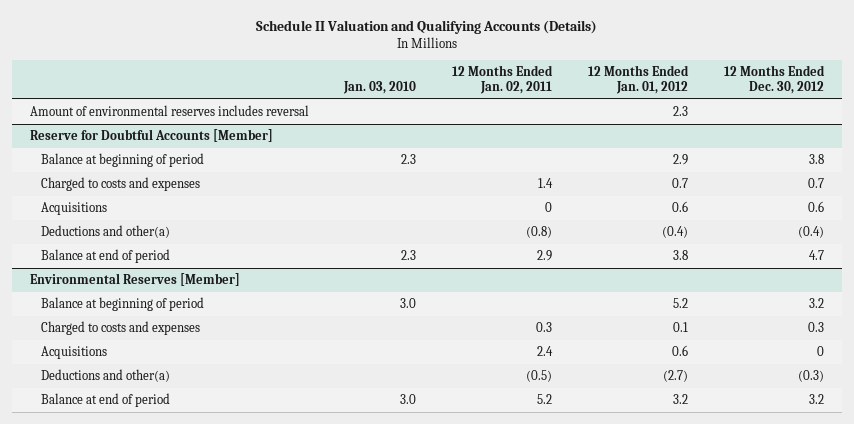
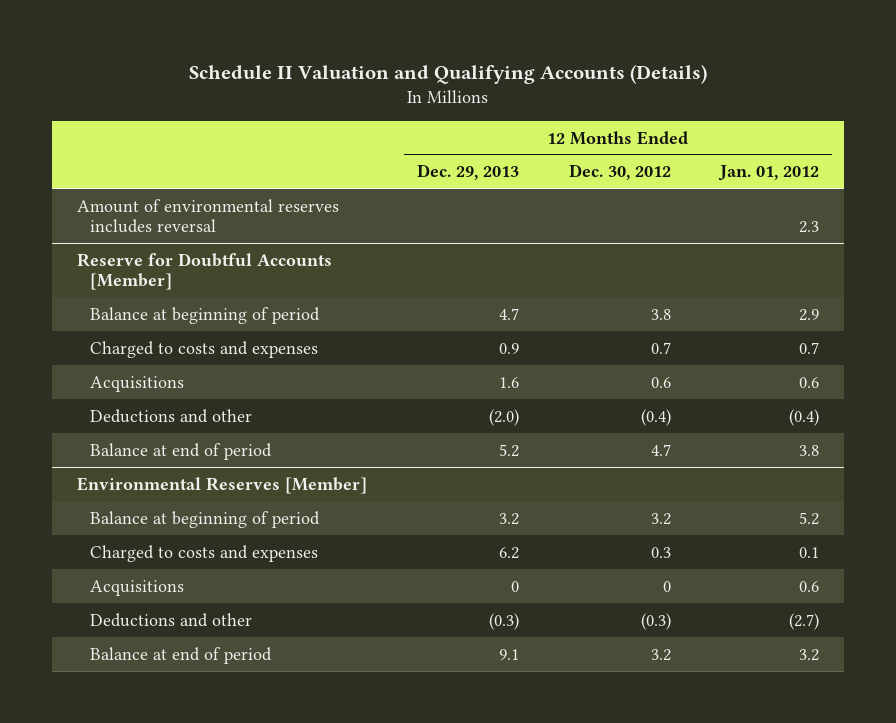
- | Jan. 03, 2010 | 12 Months Ended Jan. 02, 2011 | 12 Months Ended Jan. 01, 2012 | 12 Months Ended Dec. 30, 2012
+ | 12 Months Ended Dec. 29, 2013 | 12 Months Ended Dec. 30, 2012 | 12 Months Ended Jan. 01, 2012
@ Reserve for Doubtful Accounts [Member]
- Deductions and other(a) | | (0.8) | (0.4) | (0.4)
+ Deductions and other | (2.0) | (0.4) | (0.4)
@ Environmental Reserves [Member]
- Deductions and other(a) | | (0.5) | (2.7) | (0.3)
+ Deductions and other | (0.3) | (0.3) | (2.7)

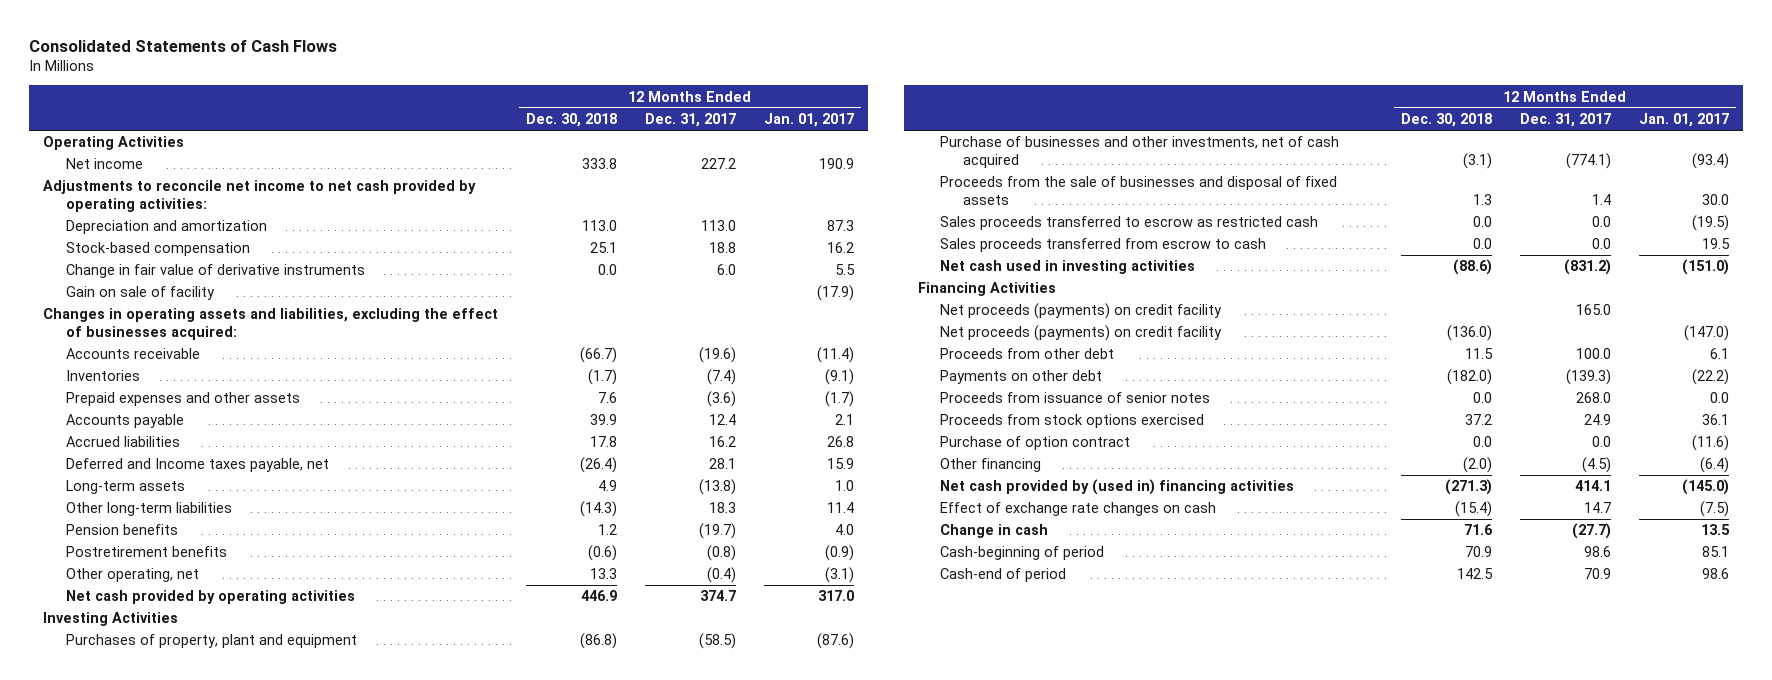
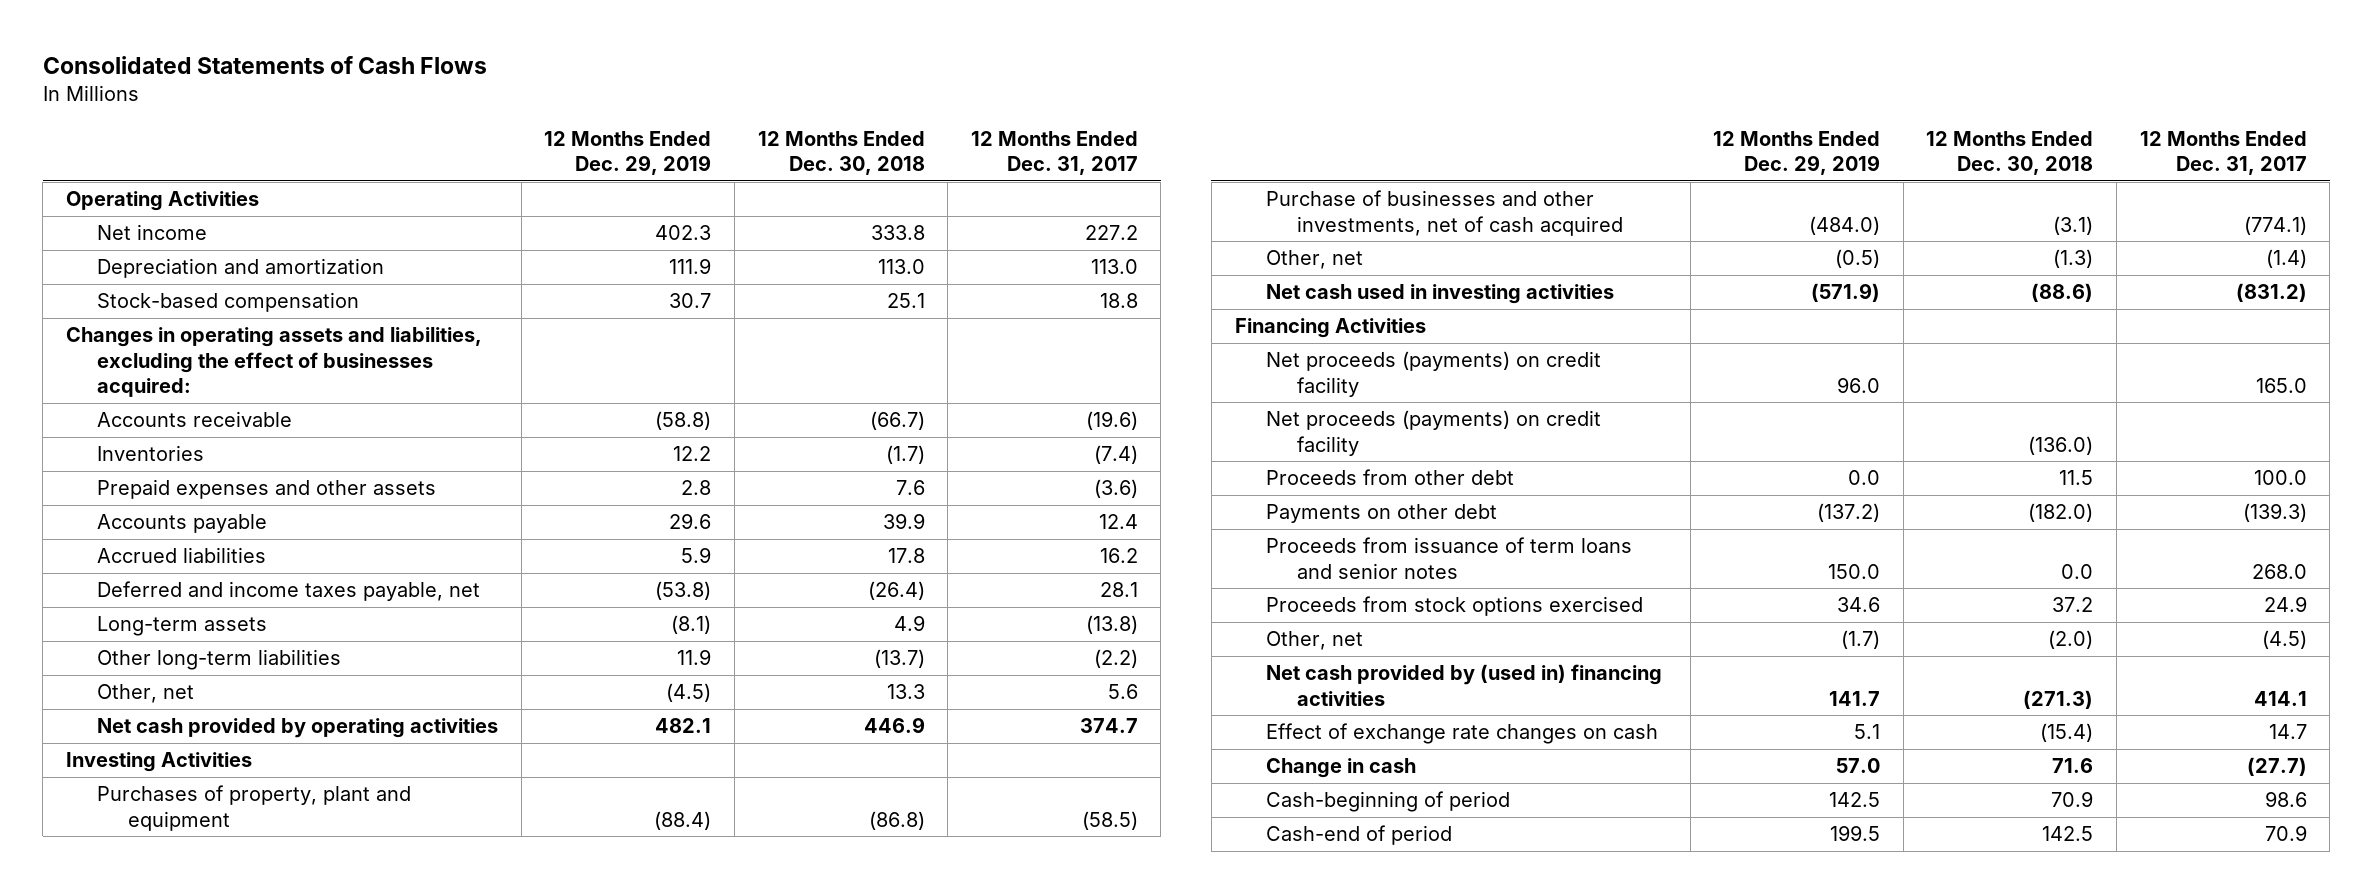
- | 12 Months Ended Dec. 30, 2018 | 12 Months Ended Dec. 31, 2017 | 12 Months Ended Jan. 01, 2017
+ | 12 Months Ended Dec. 29, 2019 | 12 Months Ended Dec. 30, 2018 | 12 Months Ended Dec. 31, 2017
- Adjustments to reconcile net income to net cash provided by operating activities:
- Change in fair value of derivative instruments | 0.0 | 6.0 | 5.5
- Gain on sale of facility | | | (17.9)
- Deferred and Income taxes payable, net | (26.4) | 28.1 | 15.9
+ Deferred and income taxes payable, net | (53.8) | (26.4) | 28.1
- Other long-term liabilities | (14.3) | 18.3 | 11.4
- Pension benefits | 1.2 | (19.7) | 4.0
- Postretirement benefits | (0.6) | (0.8) | (0.9)
- Other operating, net | 13.3 | (0.4) | (3.1)
+ Other long-term liabilities | 11.9 | (13.7) | (2.2)
+ Other, net | (4.5) | 13.3 | 5.6
- Proceeds from the sale of businesses and disposal of fixed assets | 1.3 | 1.4 | 30.0
- Sales proceeds transferred to escrow as restricted cash | 0.0 | 0.0 | (19.5)
- Sales proceeds transferred from escrow to cash | 0.0 | 0.0 | 19.5
+ Other, net | (0.5) | (1.3) | (1.4)
- Proceeds from issuance of senior notes | 0.0 | 268.0 | 0.0
+ Proceeds from issuance of term loans and senior notes | 150.0 | 0.0 | 268.0
- Purchase of option contract | 0.0 | 0.0 | (11.6)
- Other financing | (2.0) | (4.5) | (6.4)
+ Other, net | (1.7) | (2.0) | (4.5)

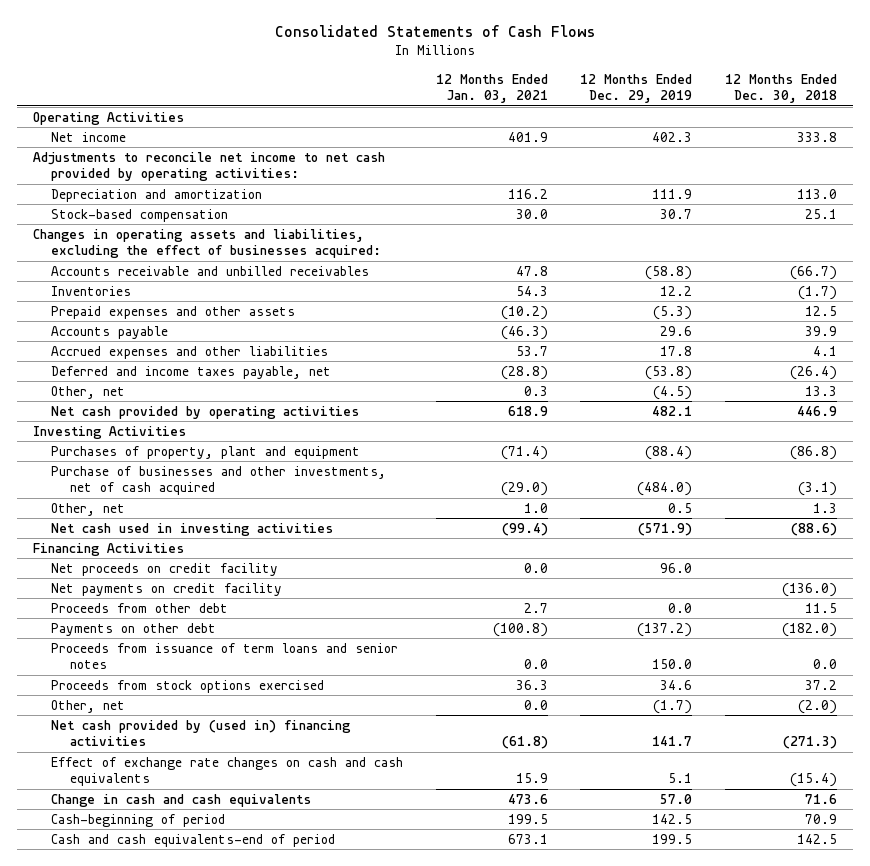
- | 12 Months Ended Dec. 29, 2019 | 12 Months Ended Dec. 30, 2018 | 12 Months Ended Dec. 31, 2017
+ | 12 Months Ended Jan. 03, 2021 | 12 Months Ended Dec. 29, 2019 | 12 Months Ended Dec. 30, 2018
+ Adjustments to reconcile net income to net cash provided by operating activities:
- Accounts receivable | (58.8) | (66.7) | (19.6)
+ Accounts receivable and unbilled receivables | 47.8 | (58.8) | (66.7)
- Prepaid expenses and other assets | 2.8 | 7.6 | (3.6)
+ Prepaid expenses and other assets | (10.2) | (5.3) | 12.5
- Accrued liabilities | 5.9 | 17.8 | 16.2
+ Accrued expenses and other liabilities | 53.7 | 17.8 | 4.1
- Long-term assets | (8.1) | 4.9 | (13.8)
- Other long-term liabilities | 11.9 | (13.7) | (2.2)
- Other, net | (0.5) | (1.3) | (1.4)
+ Other, net | 1.0 | 0.5 | 1.3
- Net proceeds (payments) on credit facility | 96.0 | | 165.0
- Net proceeds (payments) on credit facility | | (136.0) |
+ Net proceeds on credit facility | 0.0 | 96.0 |
+ Net payments on credit facility | | | (136.0)
- Effect of exchange rate changes on cash | 5.1 | (15.4) | 14.7
- Change in cash | 57.0 | 71.6 | (27.7)
+ Effect of exchange rate changes on cash and cash equivalents | 15.9 | 5.1 | (15.4)
+ Change in cash and cash equivalents | 473.6 | 57.0 | 71.6
- Cash-end of period | 199.5 | 142.5 | 70.9
+ Cash and cash equivalents-end of period | 673.1 | 199.5 | 142.5

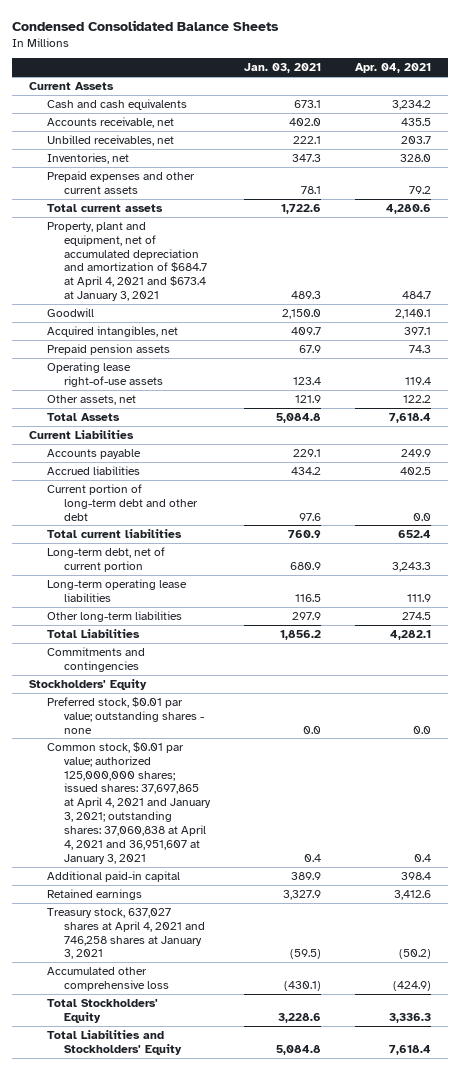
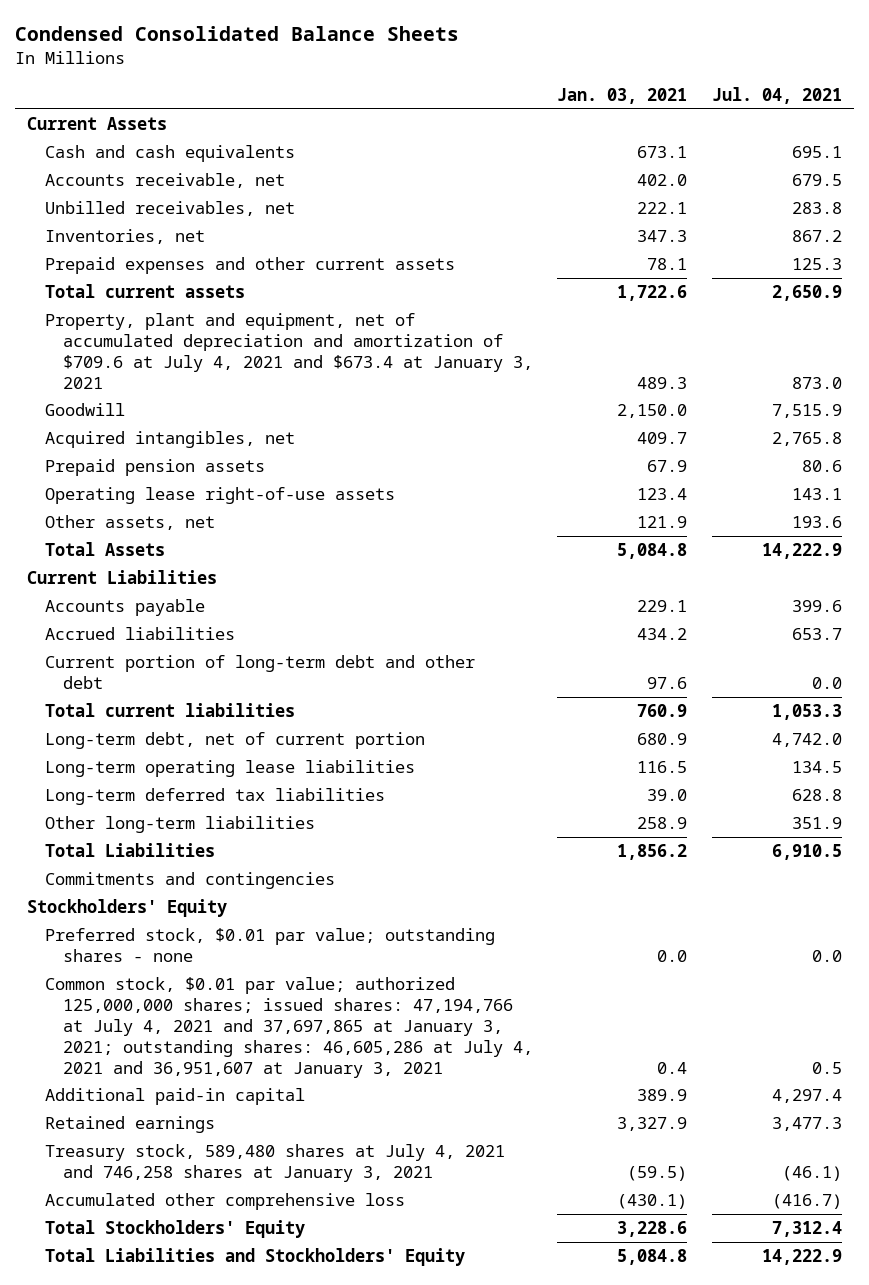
- | Jan. 03, 2021 | Apr. 04, 2021
+ | Jan. 03, 2021 | Jul. 04, 2021
- Property, plant and equipment, net of accumulated depreciation and amortization of $684.7 at April 4, 2021 and $673.4 at January 3, 2021 | 489.3 | 484.7
+ Property, plant and equipment, net of accumulated depreciation and amortization of $709.6 at July 4, 2021 and $673.4 at January 3, 2021 | 489.3 | 873.0
- Other long-term liabilities | 297.9 | 274.5
+ Long-term deferred tax liabilities | 39.0 | 628.8
+ Other long-term liabilities | 258.9 | 351.9
- Common stock, $0.01 par value; authorized 125,000,000 shares; issued shares: 37,697,865 at April 4, 2021 and January 3, 2021; outstanding shares: 37,060,838 at April 4, 2021 and 36,951,607 at January 3, 2021 | 0.4 | 0.4
+ Common stock, $0.01 par value; authorized 125,000,000 shares; issued shares: 47,194,766 at July 4, 2021 and 37,697,865 at January 3, 2021; outstanding shares: 46,605,286 at July 4, 2021 and 36,951,607 at January 3, 2021 | 0.4 | 0.5
- Treasury stock, 637,027 shares at April 4, 2021 and 746,258 shares at January 3, 2021 | (59.5) | (50.2)
+ Treasury stock, 589,480 shares at July 4, 2021 and 746,258 shares at January 3, 2021 | (59.5) | (46.1)

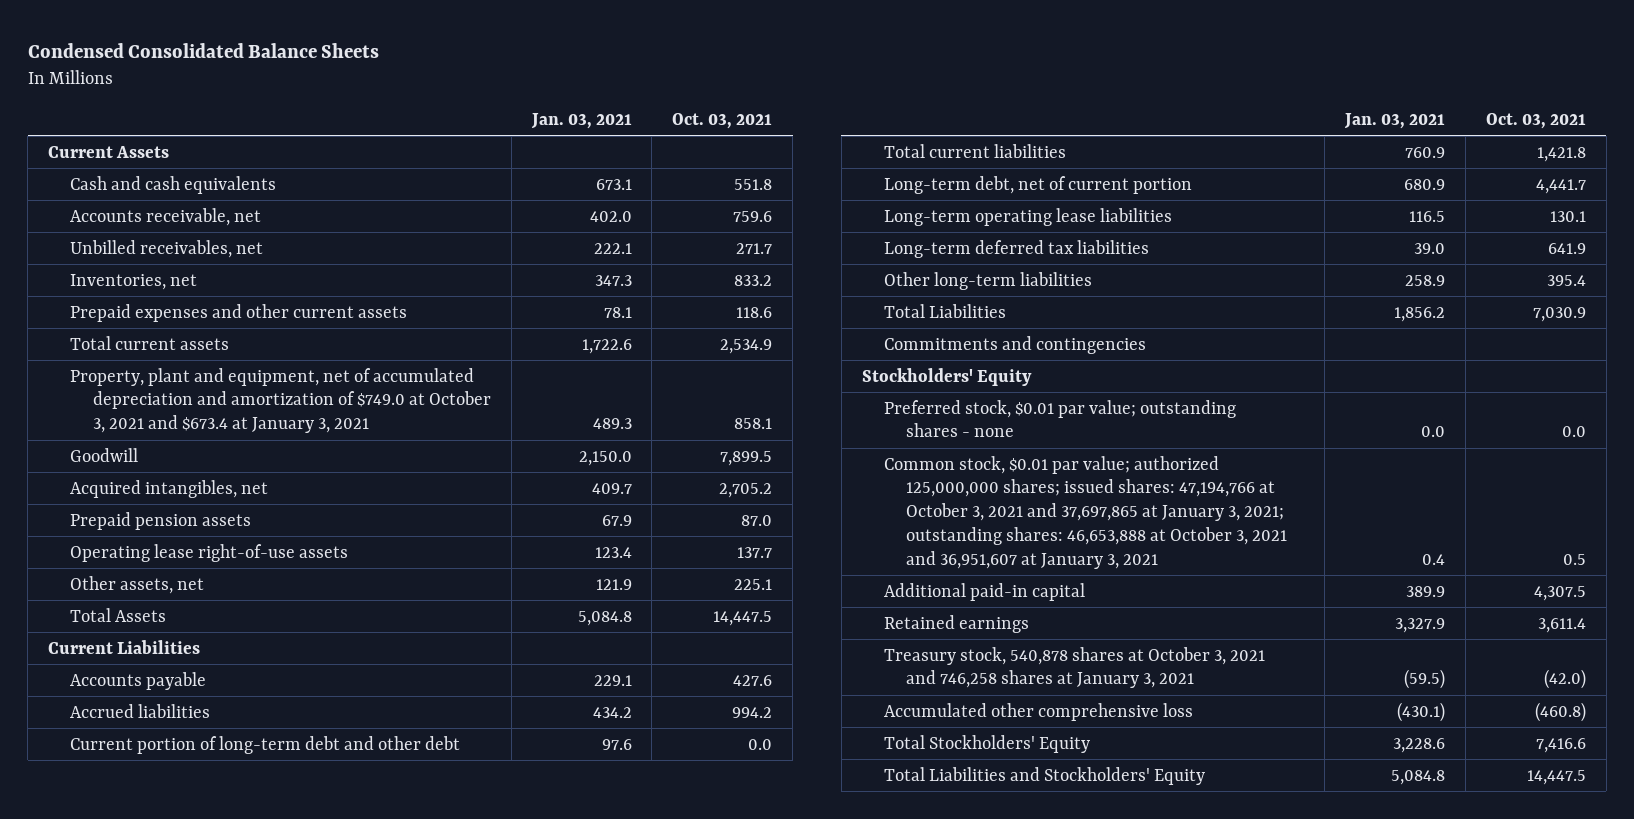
- | Jan. 03, 2021 | Jul. 04, 2021
+ | Jan. 03, 2021 | Oct. 03, 2021
- Property, plant and equipment, net of accumulated depreciation and amortization of $709.6 at July 4, 2021 and $673.4 at January 3, 2021 | 489.3 | 873.0
+ Property, plant and equipment, net of accumulated depreciation and amortization of $749.0 at October 3, 2021 and $673.4 at January 3, 2021 | 489.3 | 858.1
- Common stock, $0.01 par value; authorized 125,000,000 shares; issued shares: 47,194,766 at July 4, 2021 and 37,697,865 at January 3, 2021; outstanding shares: 46,605,286 at July 4, 2021 and 36,951,607 at January 3, 2021 | 0.4 | 0.5
+ Common stock, $0.01 par value; authorized 125,000,000 shares; issued shares: 47,194,766 at October 3, 2021 and 37,697,865 at January 3, 2021; outstanding shares: 46,653,888 at October 3, 2021 and 36,951,607 at January 3, 2021 | 0.4 | 0.5
- Treasury stock, 589,480 shares at July 4, 2021 and 746,258 shares at January 3, 2021 | (59.5) | (46.1)
+ Treasury stock, 540,878 shares at October 3, 2021 and 746,258 shares at January 3, 2021 | (59.5) | (42.0)

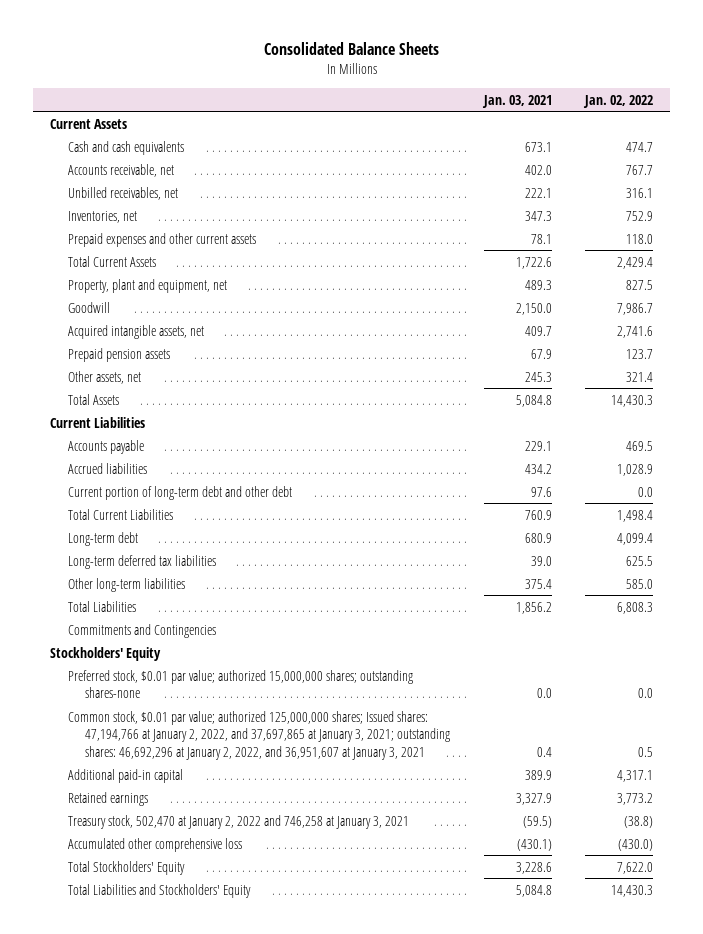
- Condensed Consolidated Balance Sheets
+ Consolidated Balance Sheets
- | Jan. 03, 2021 | Oct. 03, 2021
+ | Jan. 03, 2021 | Jan. 02, 2022
- Total current assets | 1,722.6 | 2,534.9
- Property, plant and equipment, net of accumulated depreciation and amortization of $749.0 at October 3, 2021 and $673.4 at January 3, 2021 | 489.3 | 858.1
+ Total Current Assets | 1,722.6 | 2,429.4
+ Property, plant and equipment, net | 489.3 | 827.5
- Acquired intangibles, net | 409.7 | 2,705.2
+ Acquired intangible assets, net | 409.7 | 2,741.6
- Operating lease right-of-use assets | 123.4 | 137.7
- Other assets, net | 121.9 | 225.1
+ Other assets, net | 245.3 | 321.4
- Total current liabilities | 760.9 | 1,421.8
- Long-term debt, net of current portion | 680.9 | 4,441.7
- Long-term operating lease liabilities | 116.5 | 130.1
+ Total Current Liabilities | 760.9 | 1,498.4
+ Long-term debt | 680.9 | 4,099.4
- Other long-term liabilities | 258.9 | 395.4
+ Other long-term liabilities | 375.4 | 585.0
- Commitments and contingencies
+ Commitments and Contingencies
- Preferred stock, $0.01 par value; outstanding shares - none | 0.0 | 0.0
- Common stock, $0.01 par value; authorized 125,000,000 shares; issued shares: 47,194,766 at October 3, 2021 and 37,697,865 at January 3, 2021; outstanding shares: 46,653,888 at October 3, 2021 and 36,951,607 at January 3, 2021 | 0.4 | 0.5
+ Preferred stock, $0.01 par value; authorized 15,000,000 shares; outstanding shares-none | 0.0 | 0.0
+ Common stock, $0.01 par value; authorized 125,000,000 shares; Issued shares: 47,194,766 at January 2, 2022, and 37,697,865 at January 3, 2021; outstanding shares: 46,692,296 at January 2, 2022, and 36,951,607 at January 3, 2021 | 0.4 | 0.5
- Treasury stock, 540,878 shares at October 3, 2021 and 746,258 shares at January 3, 2021 | (59.5) | (42.0)
+ Treasury stock, 502,470 at January 2, 2022 and 746,258 at January 3, 2021 | (59.5) | (38.8)

